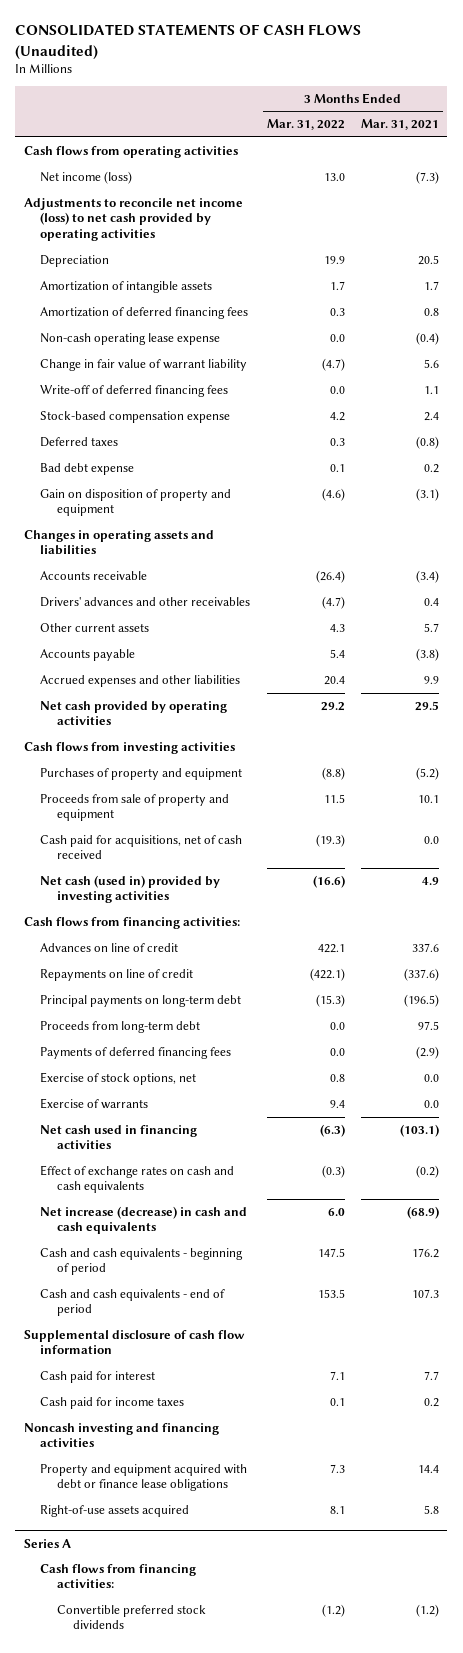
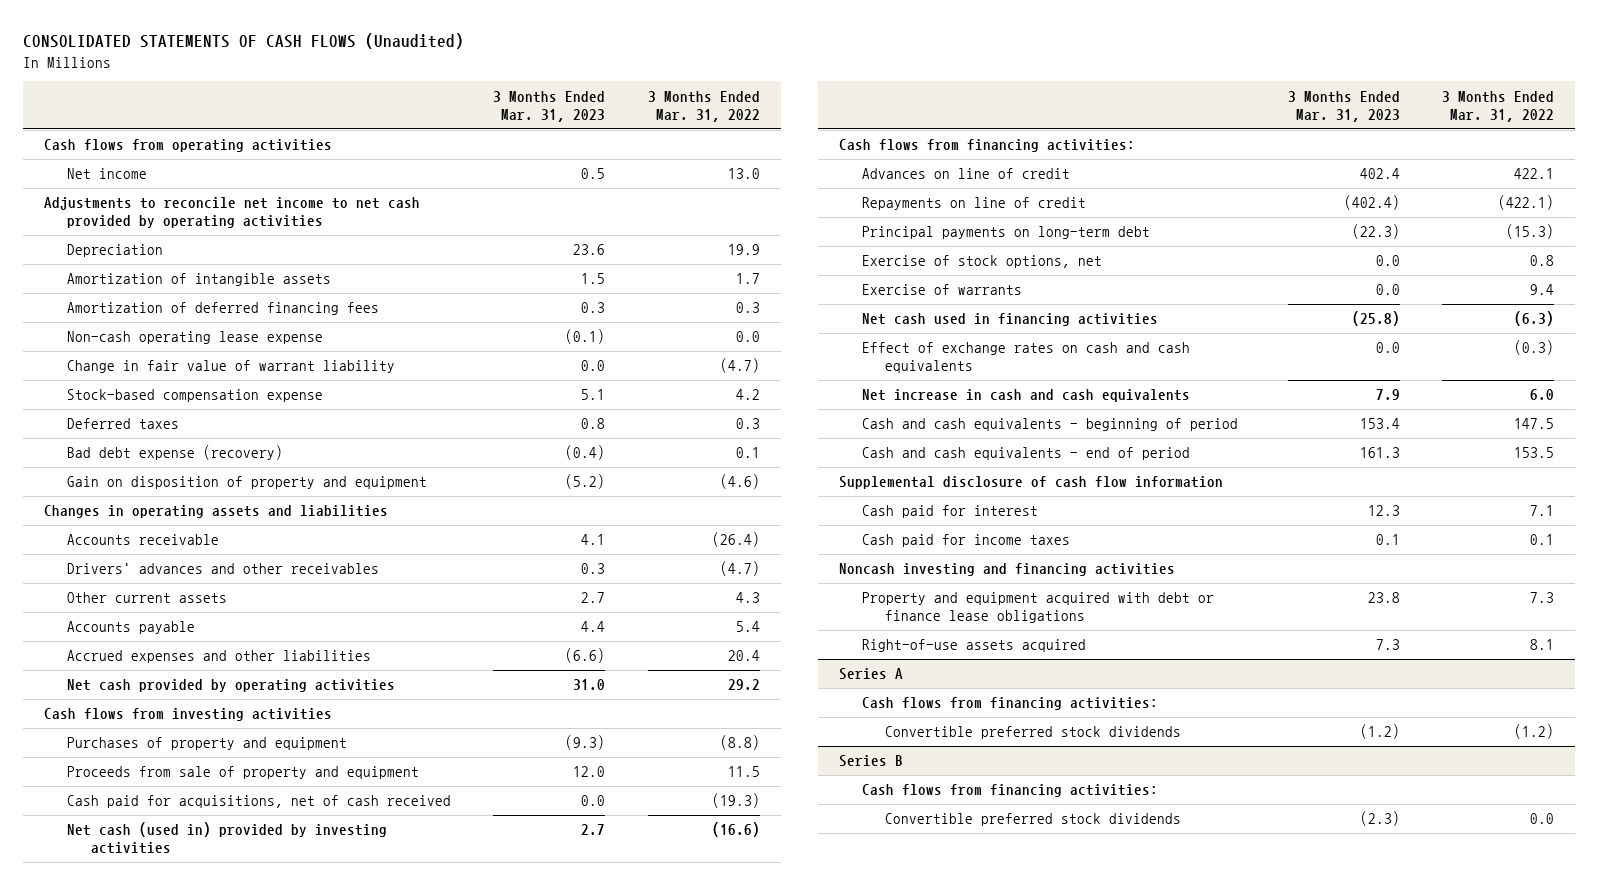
- | 3 Months Ended Mar. 31, 2022 | 3 Months Ended Mar. 31, 2021
+ | 3 Months Ended Mar. 31, 2023 | 3 Months Ended Mar. 31, 2022
- Net income (loss) | 13.0 | (7.3)
- Adjustments to reconcile net income (loss) to net cash provided by operating activities
+ Net income | 0.5 | 13.0
+ Adjustments to reconcile net income to net cash provided by operating activities
- Write-off of deferred financing fees | 0.0 | 1.1
- Bad debt expense | 0.1 | 0.2
+ Bad debt expense (recovery) | (0.4) | 0.1
- Proceeds from long-term debt | 0.0 | 97.5
- Payments of deferred financing fees | 0.0 | (2.9)
- Net increase (decrease) in cash and cash equivalents | 6.0 | (68.9)
+ Net increase in cash and cash equivalents | 7.9 | 6.0
+ Series B
+ Cash flows from financing activities:
+ Convertible preferred stock dividends | (2.3) | 0.0

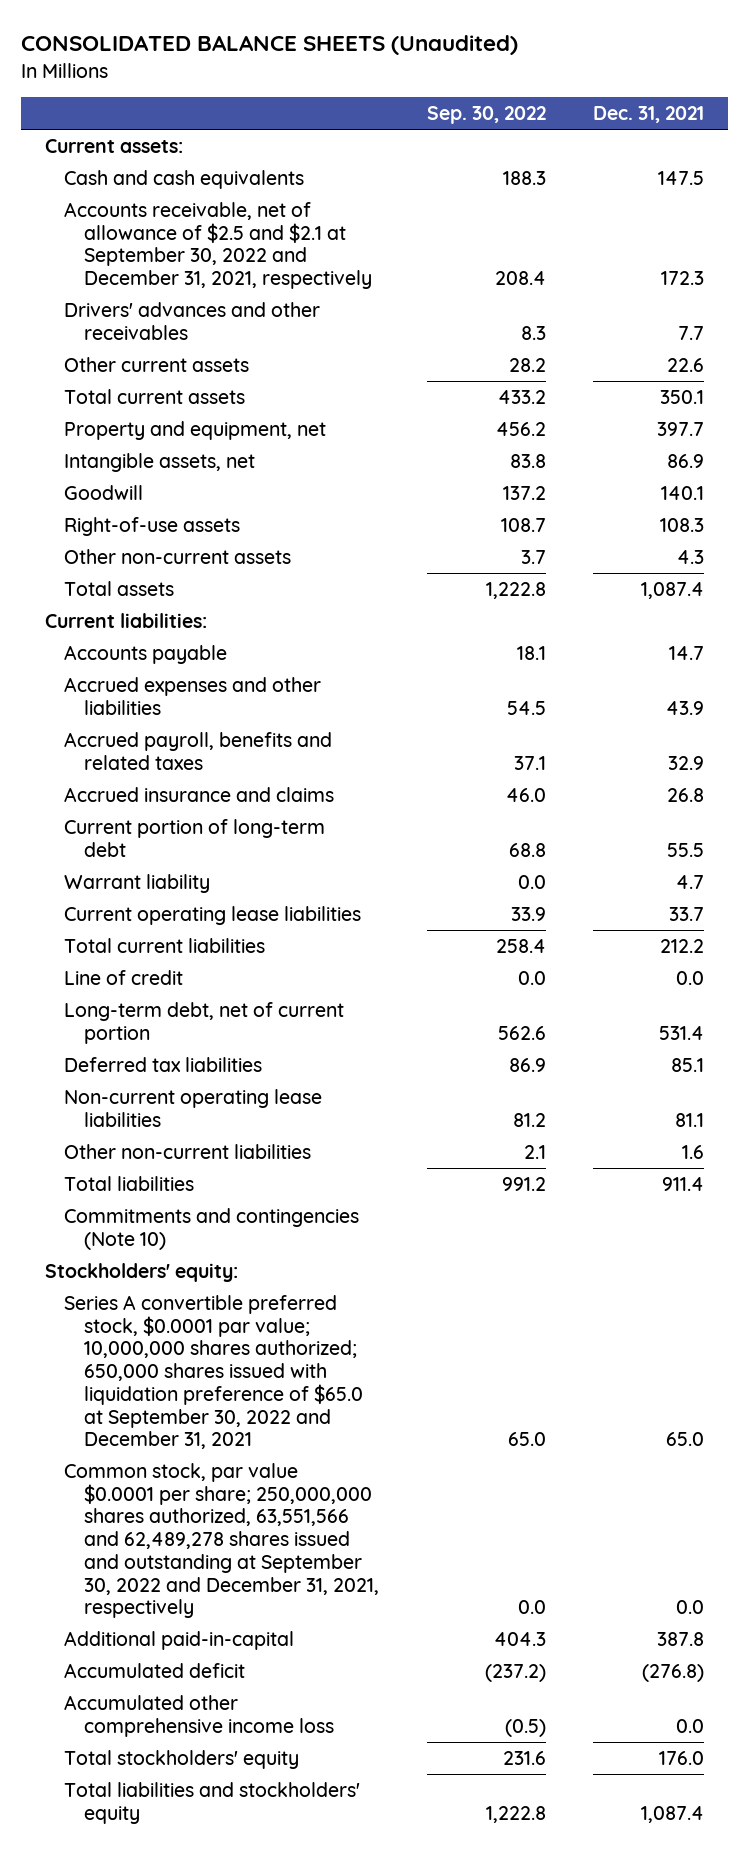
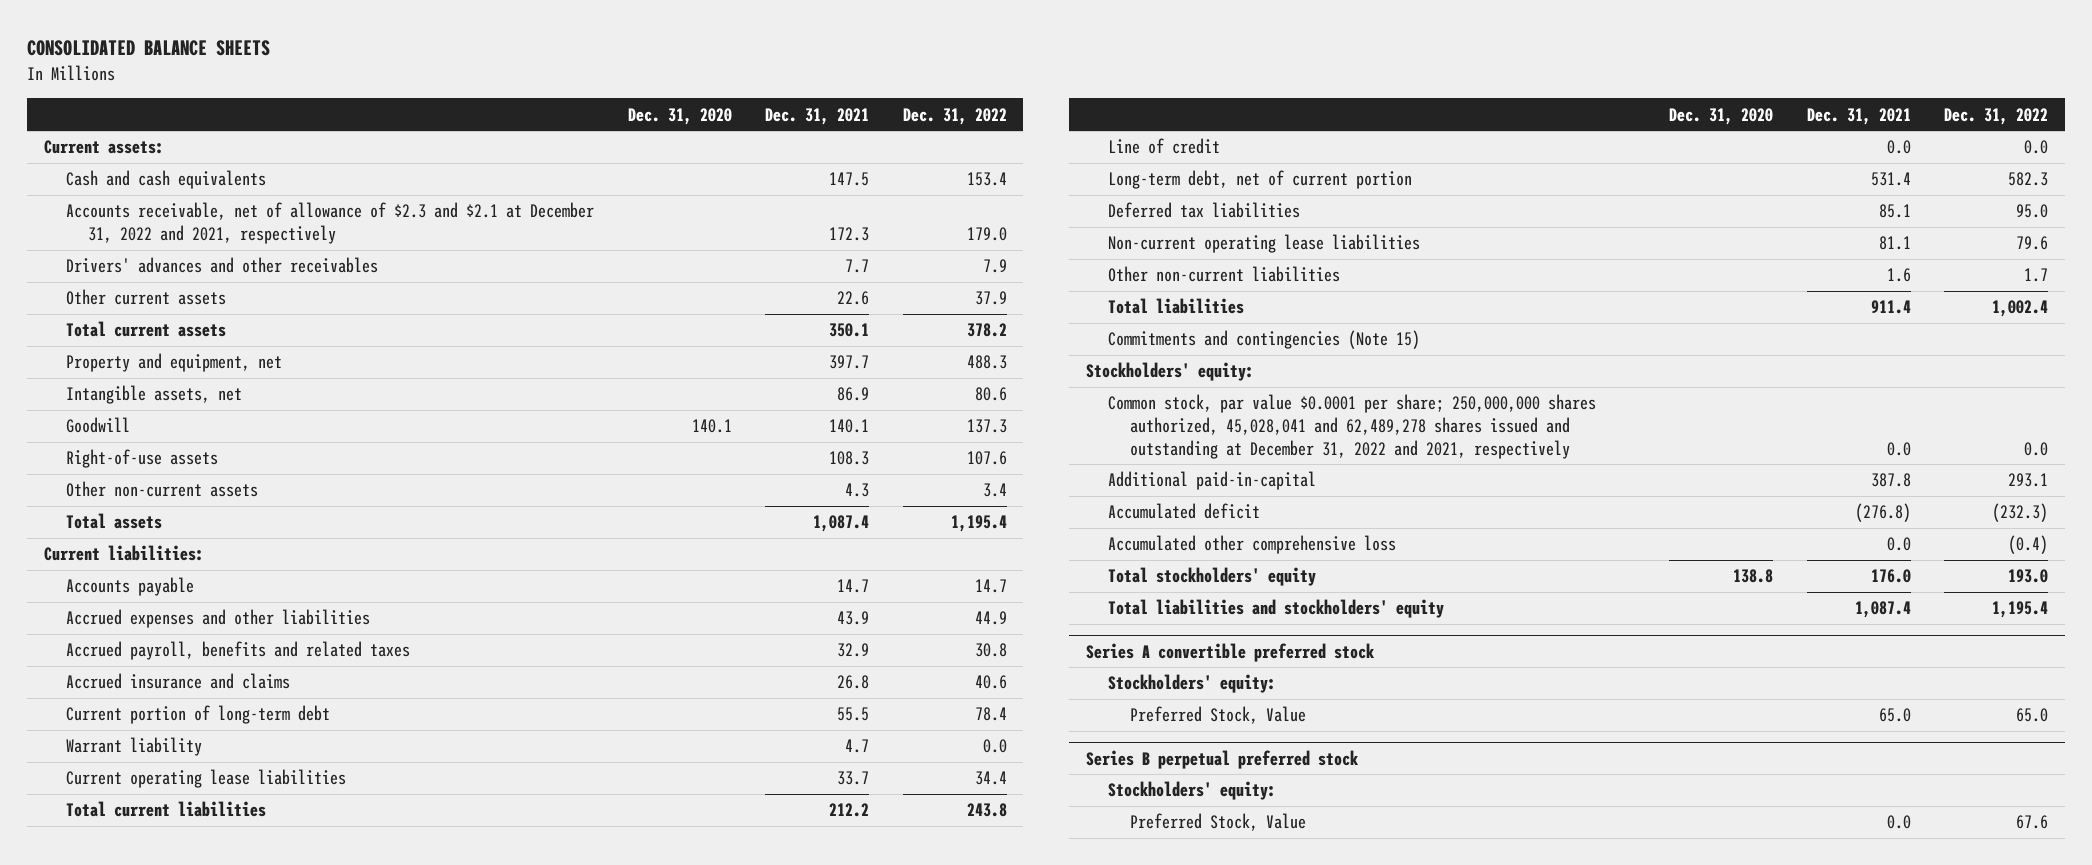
- CONSOLIDATED BALANCE SHEETS (Unaudited)
+ CONSOLIDATED BALANCE SHEETS
- | Sep. 30, 2022 | Dec. 31, 2021
+ | Dec. 31, 2020 | Dec. 31, 2021 | Dec. 31, 2022
- Accounts receivable, net of allowance of $2.5 and $2.1 at September 30, 2022 and December 31, 2021, respectively | 208.4 | 172.3
+ Accounts receivable, net of allowance of $2.3 and $2.1 at December 31, 2022 and 2021, respectively | | 172.3 | 179.0
- Commitments and contingencies (Note 10)
+ Commitments and contingencies (Note 15)
- Series A convertible preferred stock, $0.0001 par value; 10,000,000 shares authorized; 650,000 shares issued with liquidation preference of $65.0 at September 30, 2022 and December 31, 2021 | 65.0 | 65.0
- Common stock, par value $0.0001 per share; 250,000,000 shares authorized, 63,551,566 and 62,489,278 shares issued and outstanding at September 30, 2022 and December 31, 2021, respectively | 0.0 | 0.0
+ Common stock, par value $0.0001 per share; 250,000,000 shares authorized, 45,028,041 and 62,489,278 shares issued and outstanding at December 31, 2022 and 2021, respectively | | 0.0 | 0.0
- Accumulated other comprehensive income loss | (0.5) | 0.0
+ Accumulated other comprehensive loss | | 0.0 | (0.4)
+ Series A convertible preferred stock
+ Stockholders' equity:
+ Preferred Stock, Value | | 65.0 | 65.0
+ Series B perpetual preferred stock
+ Stockholders' equity:
+ Preferred Stock, Value | | 0.0 | 67.6

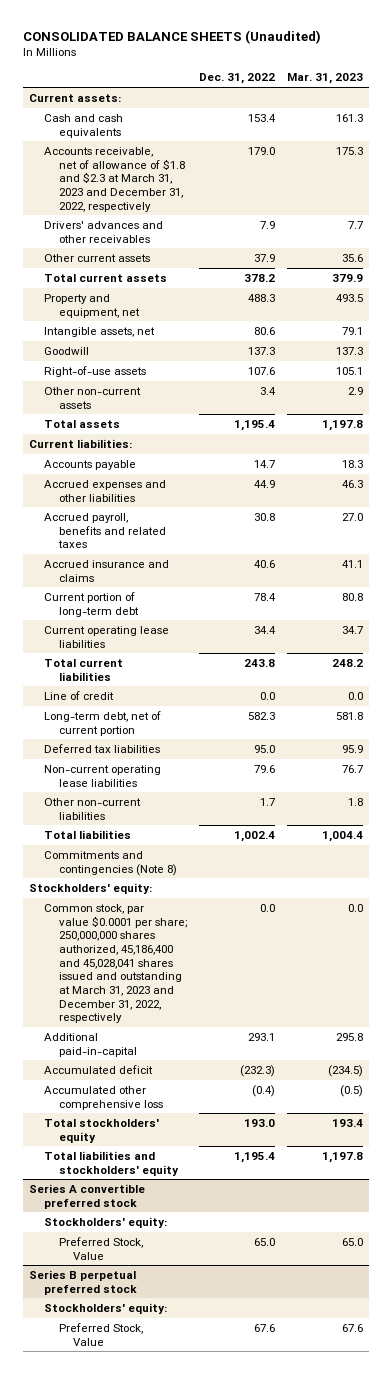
- CONSOLIDATED BALANCE SHEETS
+ CONSOLIDATED BALANCE SHEETS (Unaudited)
- | Dec. 31, 2020 | Dec. 31, 2021 | Dec. 31, 2022
+ | Dec. 31, 2022 | Mar. 31, 2023
- Accounts receivable, net of allowance of $2.3 and $2.1 at December 31, 2022 and 2021, respectively | | 172.3 | 179.0
+ Accounts receivable, net of allowance of $1.8 and $2.3 at March 31, 2023 and December 31, 2022, respectively | 179.0 | 175.3
- Warrant liability | | 4.7 | 0.0
- Commitments and contingencies (Note 15)
+ Commitments and contingencies (Note 8)
- Common stock, par value $0.0001 per share; 250,000,000 shares authorized, 45,028,041 and 62,489,278 shares issued and outstanding at December 31, 2022 and 2021, respectively | | 0.0 | 0.0
+ Common stock, par value $0.0001 per share; 250,000,000 shares authorized, 45,186,400 and 45,028,041 shares issued and outstanding at March 31, 2023 and December 31, 2022, respectively | 0.0 | 0.0

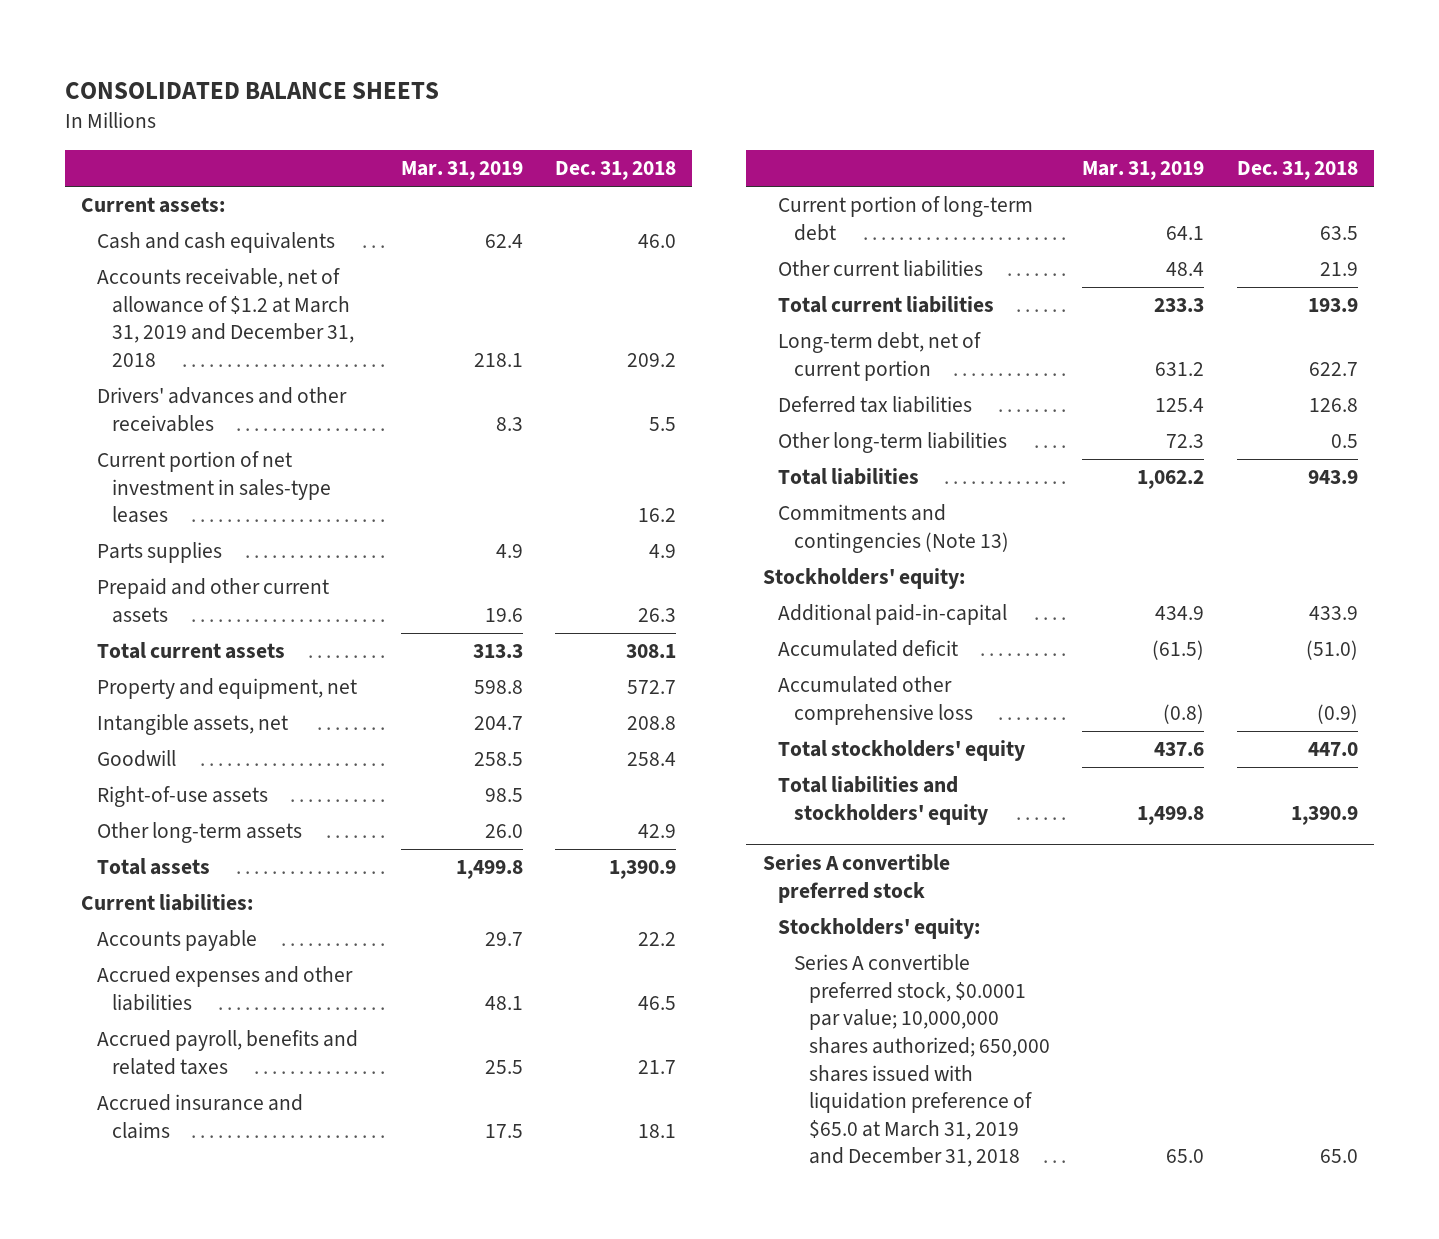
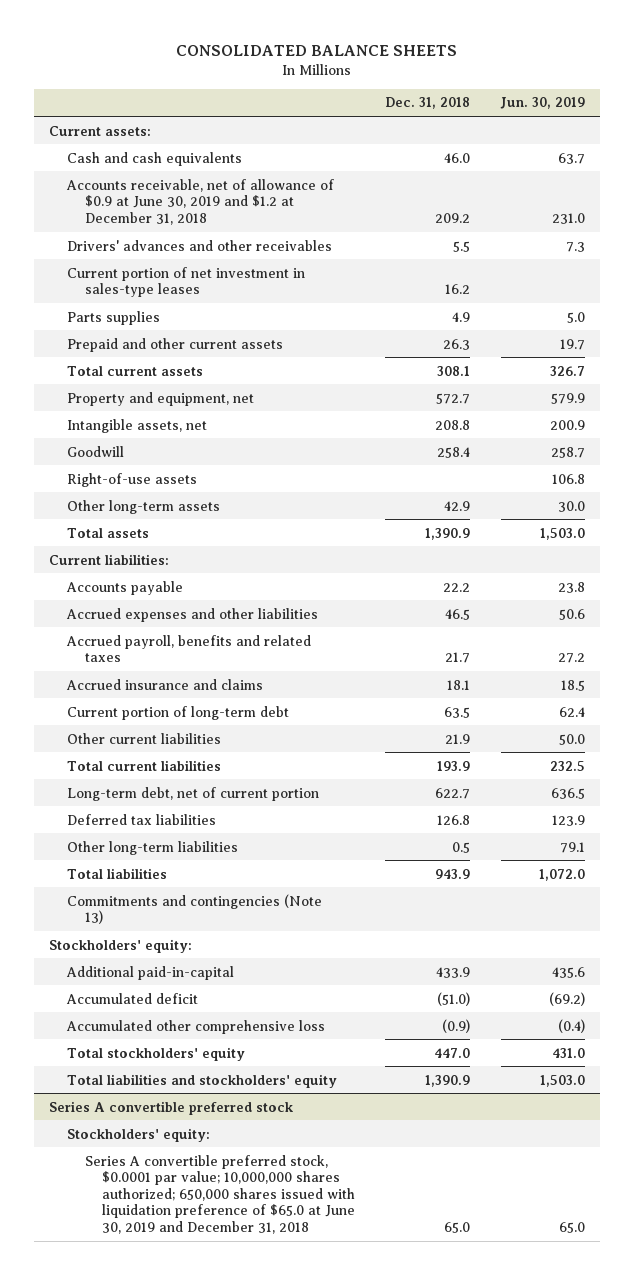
- | Mar. 31, 2019 | Dec. 31, 2018
+ | Dec. 31, 2018 | Jun. 30, 2019
- Accounts receivable, net of allowance of $1.2 at March 31, 2019 and December 31, 2018 | 218.1 | 209.2
+ Accounts receivable, net of allowance of $0.9 at June 30, 2019 and $1.2 at December 31, 2018 | 209.2 | 231.0
@ Series A convertible preferred stock
- Series A convertible preferred stock, $0.0001 par value; 10,000,000 shares authorized; 650,000 shares issued with liquidation preference of $65.0 at March 31, 2019 and December 31, 2018 | 65.0 | 65.0
+ Series A convertible preferred stock, $0.0001 par value; 10,000,000 shares authorized; 650,000 shares issued with liquidation preference of $65.0 at June 30, 2019 and December 31, 2018 | 65.0 | 65.0

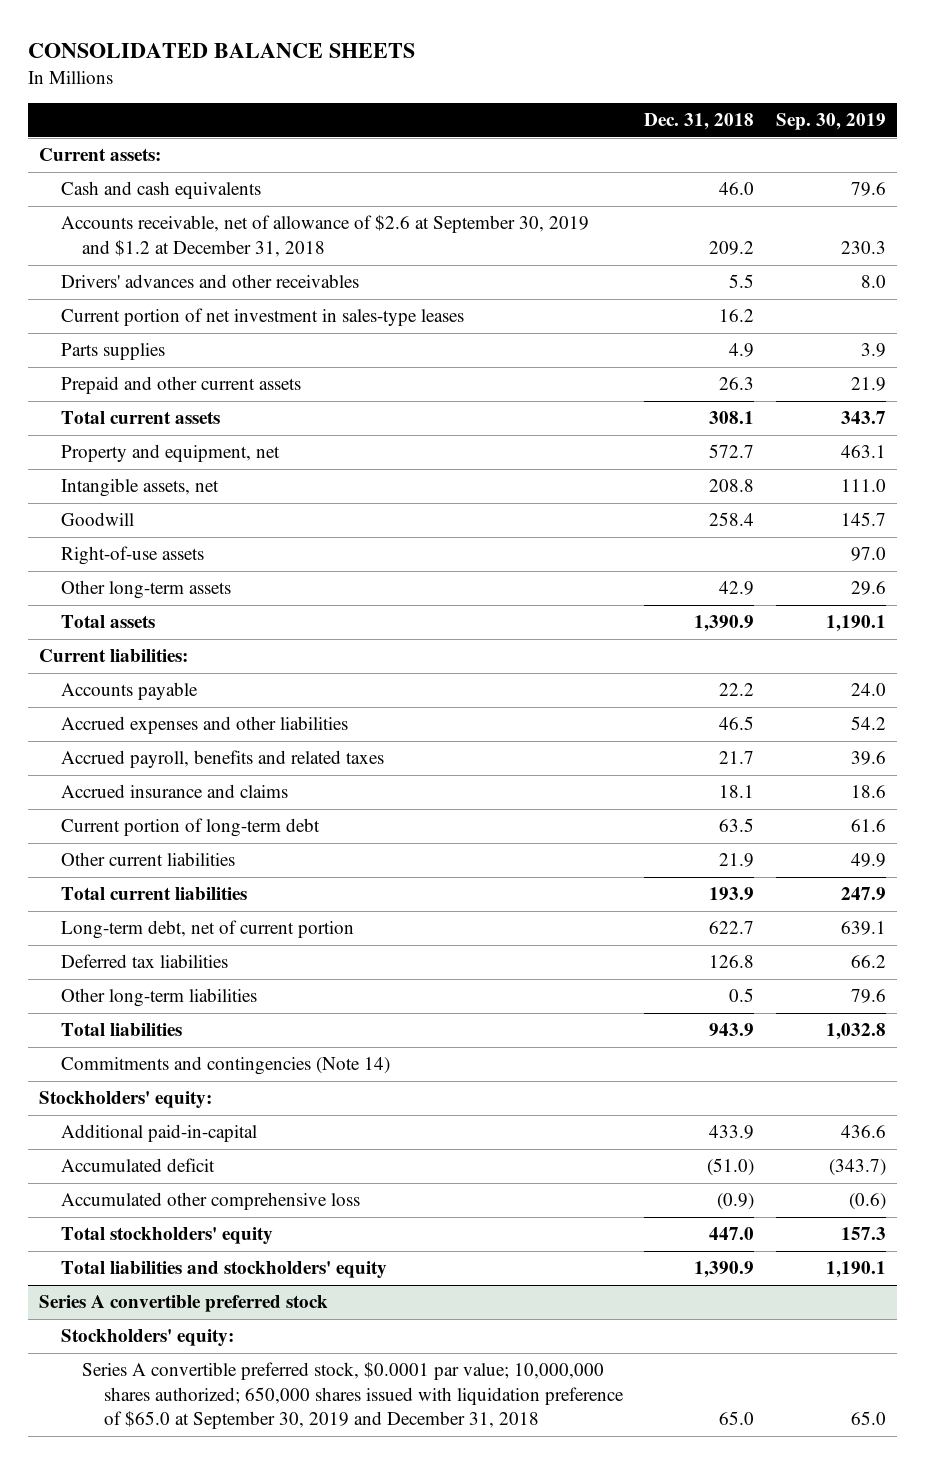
- | Dec. 31, 2018 | Jun. 30, 2019
+ | Dec. 31, 2018 | Sep. 30, 2019
- Accounts receivable, net of allowance of $0.9 at June 30, 2019 and $1.2 at December 31, 2018 | 209.2 | 231.0
+ Accounts receivable, net of allowance of $2.6 at September 30, 2019 and $1.2 at December 31, 2018 | 209.2 | 230.3
- Commitments and contingencies (Note 13)
+ Commitments and contingencies (Note 14)
@ Series A convertible preferred stock
- Series A convertible preferred stock, $0.0001 par value; 10,000,000 shares authorized; 650,000 shares issued with liquidation preference of $65.0 at June 30, 2019 and December 31, 2018 | 65.0 | 65.0
+ Series A convertible preferred stock, $0.0001 par value; 10,000,000 shares authorized; 650,000 shares issued with liquidation preference of $65.0 at September 30, 2019 and December 31, 2018 | 65.0 | 65.0

